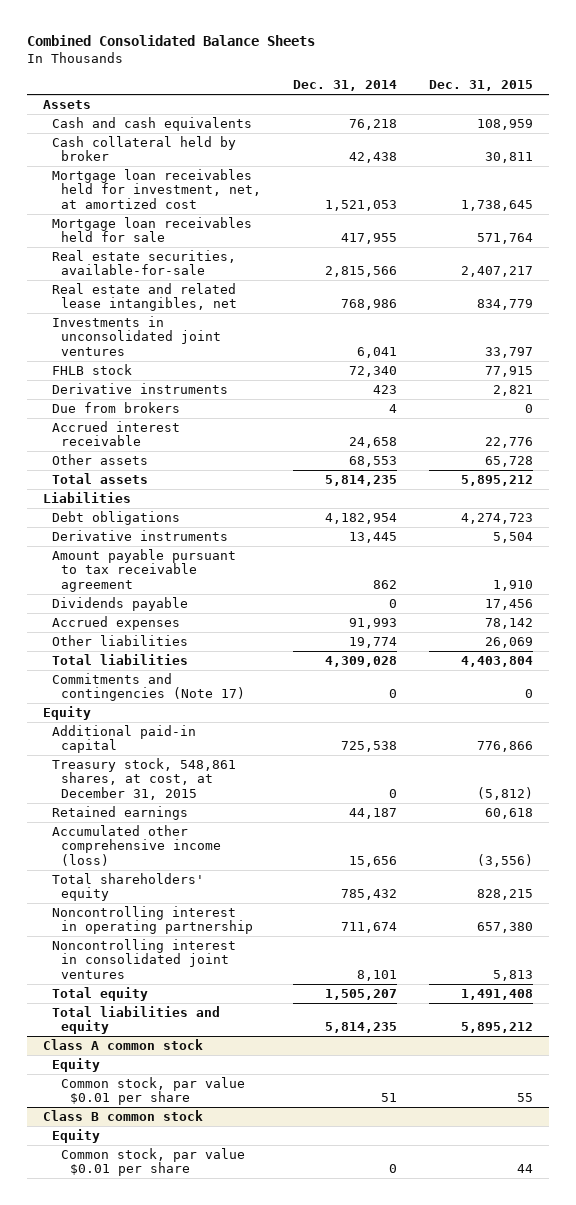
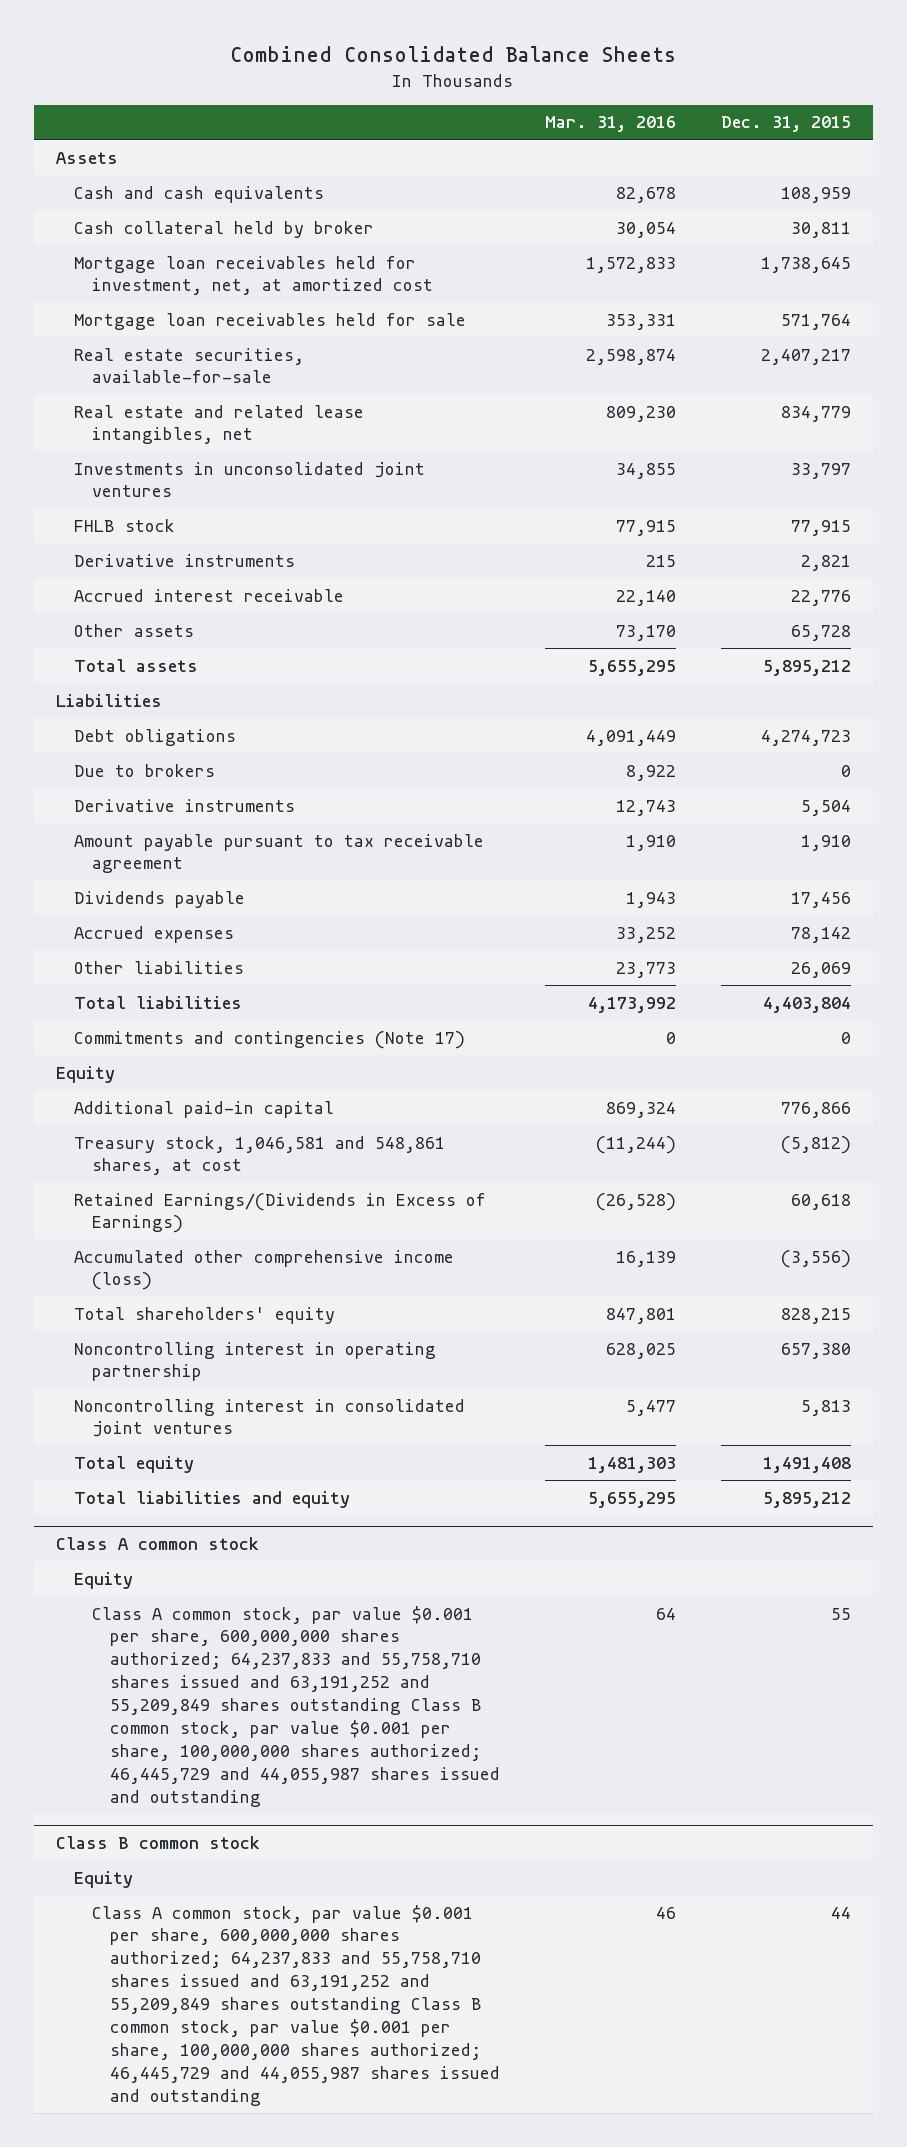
- | Dec. 31, 2014 | Dec. 31, 2015
+ | Mar. 31, 2016 | Dec. 31, 2015
- Due from brokers | 4 | 0
+ Due to brokers | 8,922 | 0
- Treasury stock, 548,861 shares, at cost, at December 31, 2015 | 0 | (5,812)
- Retained earnings | 44,187 | 60,618
+ Treasury stock, 1,046,581 and 548,861 shares, at cost | (11,244) | (5,812)
+ Retained Earnings/(Dividends in Excess of Earnings) | (26,528) | 60,618
@ Class A common stock
- Common stock, par value $0.01 per share | 51 | 55
+ Class A common stock, par value $0.001 per share, 600,000,000 shares authorized; 64,237,833 and 55,758,710 shares issued and 63,191,252 and 55,209,849 shares outstanding Class B common stock, par value $0.001 per share, 100,000,000 shares authorized; 46,445,729 and 44,055,987 shares issued and outstanding | 64 | 55
@ Class B common stock
- Common stock, par value $0.01 per share | 0 | 44
+ Class A common stock, par value $0.001 per share, 600,000,000 shares authorized; 64,237,833 and 55,758,710 shares issued and 63,191,252 and 55,209,849 shares outstanding Class B common stock, par value $0.001 per share, 100,000,000 shares authorized; 46,445,729 and 44,055,987 shares issued and outstanding | 46 | 44

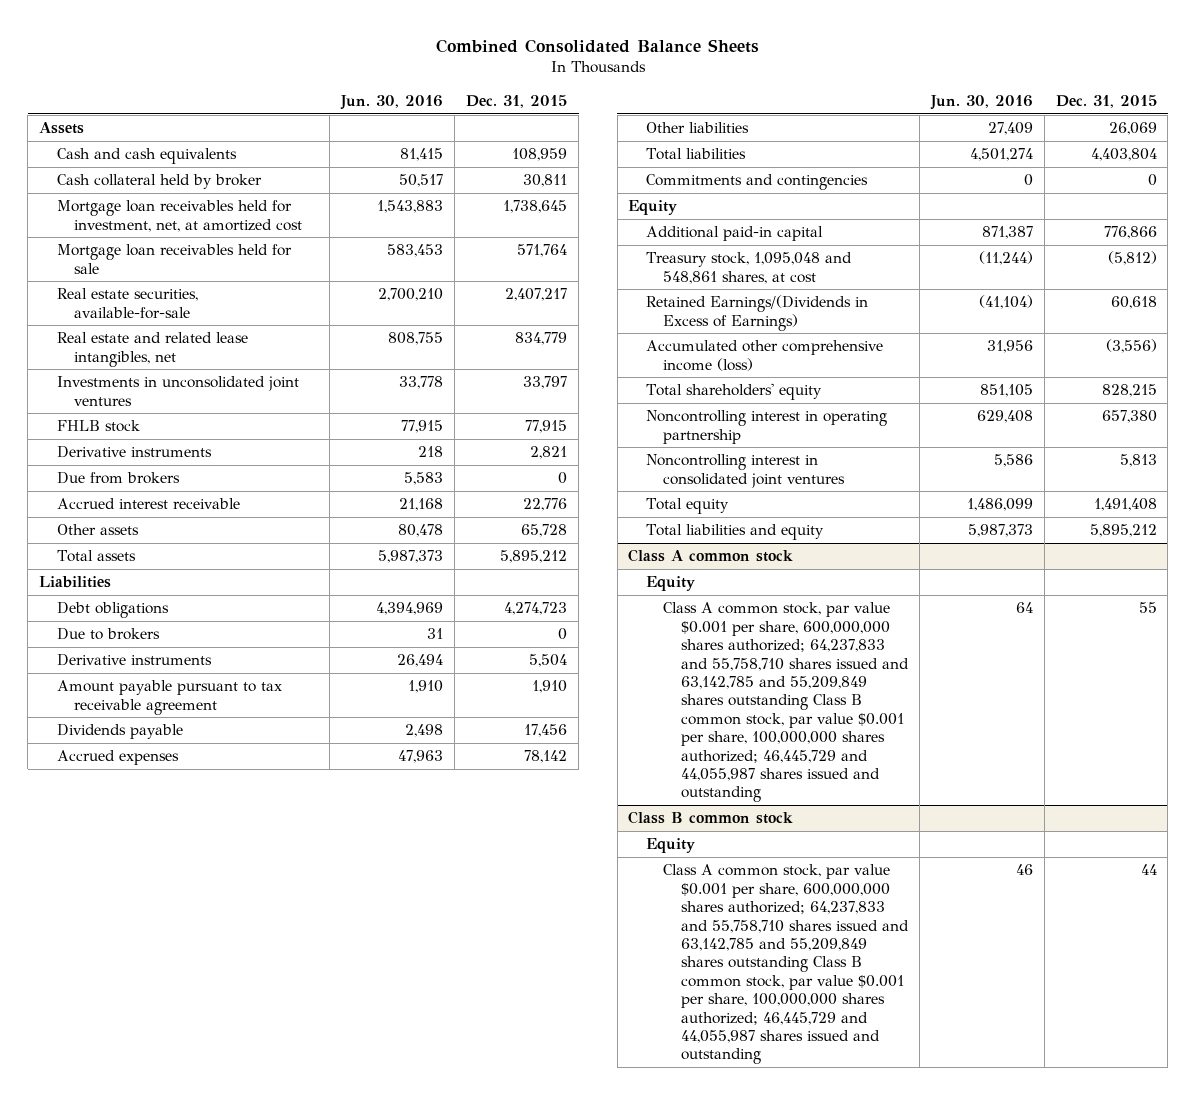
- | Mar. 31, 2016 | Dec. 31, 2015
+ | Jun. 30, 2016 | Dec. 31, 2015
+ Due from brokers | 5,583 | 0
- Commitments and contingencies (Note 17) | 0 | 0
+ Commitments and contingencies | 0 | 0
- Treasury stock, 1,046,581 and 548,861 shares, at cost | (11,244) | (5,812)
+ Treasury stock, 1,095,048 and 548,861 shares, at cost | (11,244) | (5,812)
@ Class A common stock
- Class A common stock, par value $0.001 per share, 600,000,000 shares authorized; 64,237,833 and 55,758,710 shares issued and 63,191,252 and 55,209,849 shares outstanding Class B common stock, par value $0.001 per share, 100,000,000 shares authorized; 46,445,729 and 44,055,987 shares issued and outstanding | 64 | 55
+ Class A common stock, par value $0.001 per share, 600,000,000 shares authorized; 64,237,833 and 55,758,710 shares issued and 63,142,785 and 55,209,849 shares outstanding Class B common stock, par value $0.001 per share, 100,000,000 shares authorized; 46,445,729 and 44,055,987 shares issued and outstanding | 64 | 55
@ Class B common stock
- Class A common stock, par value $0.001 per share, 600,000,000 shares authorized; 64,237,833 and 55,758,710 shares issued and 63,191,252 and 55,209,849 shares outstanding Class B common stock, par value $0.001 per share, 100,000,000 shares authorized; 46,445,729 and 44,055,987 shares issued and outstanding | 46 | 44
+ Class A common stock, par value $0.001 per share, 600,000,000 shares authorized; 64,237,833 and 55,758,710 shares issued and 63,142,785 and 55,209,849 shares outstanding Class B common stock, par value $0.001 per share, 100,000,000 shares authorized; 46,445,729 and 44,055,987 shares issued and outstanding | 46 | 44

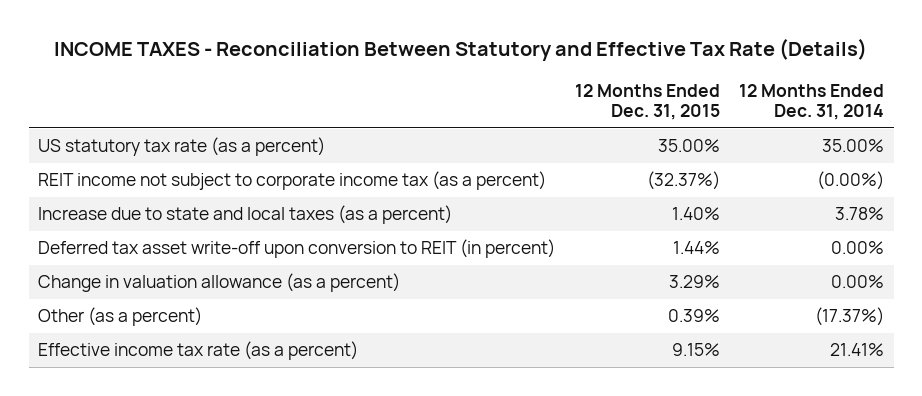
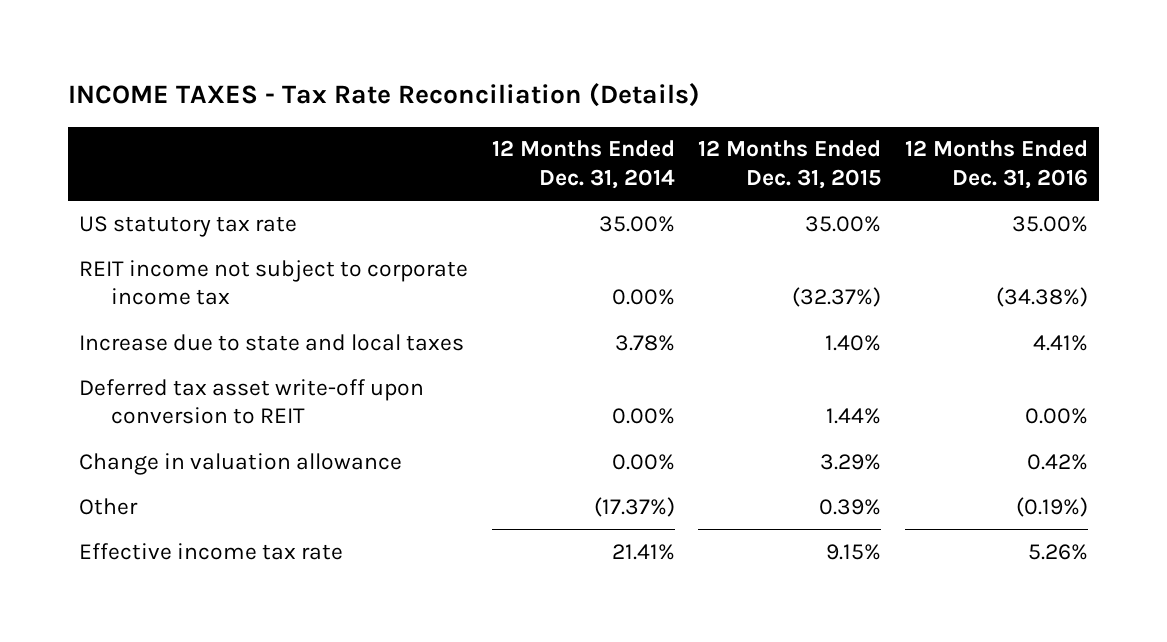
- INCOME TAXES - Reconciliation Between Statutory and Effective Tax Rate (Details)
+ INCOME TAXES - Tax Rate Reconciliation (Details)
- | 12 Months Ended Dec. 31, 2015 | 12 Months Ended Dec. 31, 2014
+ | 12 Months Ended Dec. 31, 2014 | 12 Months Ended Dec. 31, 2015 | 12 Months Ended Dec. 31, 2016
- US statutory tax rate (as a percent) | 35.00% | 35.00%
- REIT income not subject to corporate income tax (as a percent) | (32.37%) | (0.00%)
- Increase due to state and local taxes (as a percent) | 1.40% | 3.78%
- Deferred tax asset write-off upon conversion to REIT (in percent) | 1.44% | 0.00%
- Change in valuation allowance (as a percent) | 3.29% | 0.00%
- Other (as a percent) | 0.39% | (17.37%)
- Effective income tax rate (as a percent) | 9.15% | 21.41%
+ US statutory tax rate | 35.00% | 35.00% | 35.00%
+ REIT income not subject to corporate income tax | 0.00% | (32.37%) | (34.38%)
+ Increase due to state and local taxes | 3.78% | 1.40% | 4.41%
+ Deferred tax asset write-off upon conversion to REIT | 0.00% | 1.44% | 0.00%
+ Change in valuation allowance | 0.00% | 3.29% | 0.42%
+ Other | (17.37%) | 0.39% | (0.19%)
+ Effective income tax rate | 21.41% | 9.15% | 5.26%

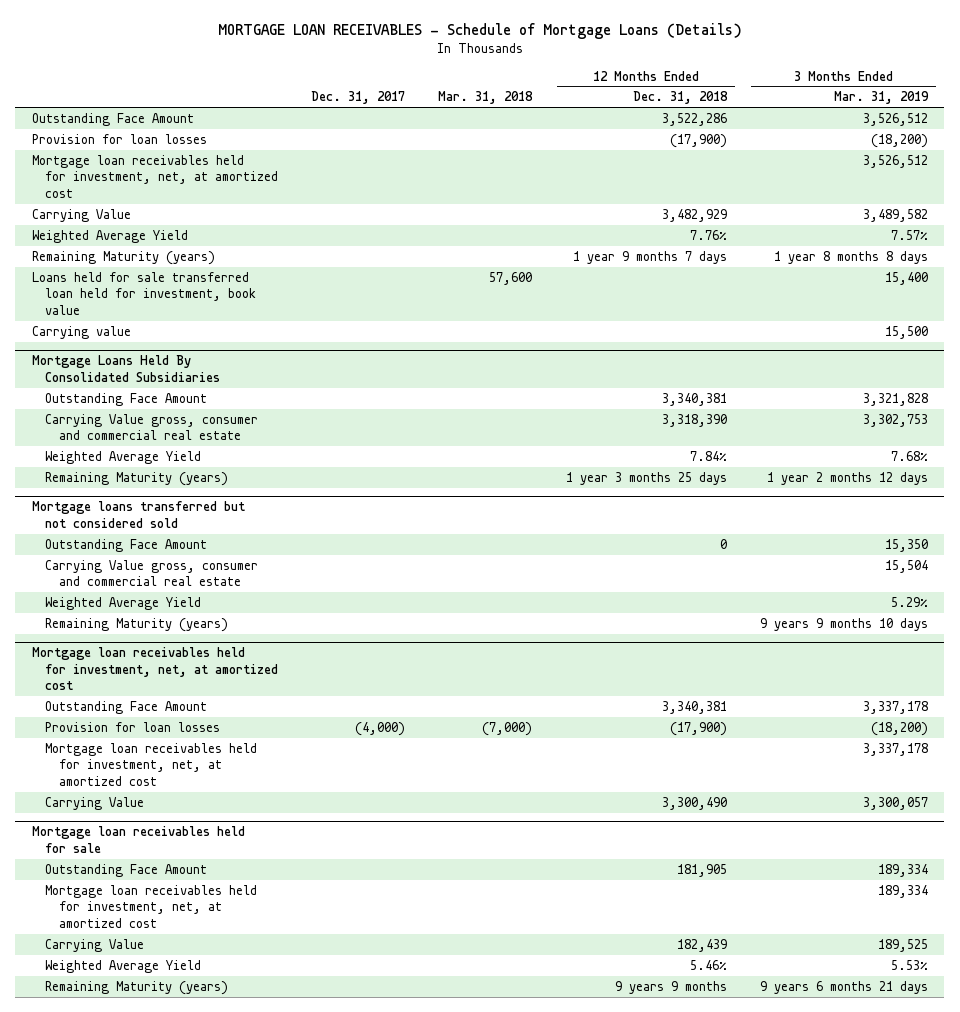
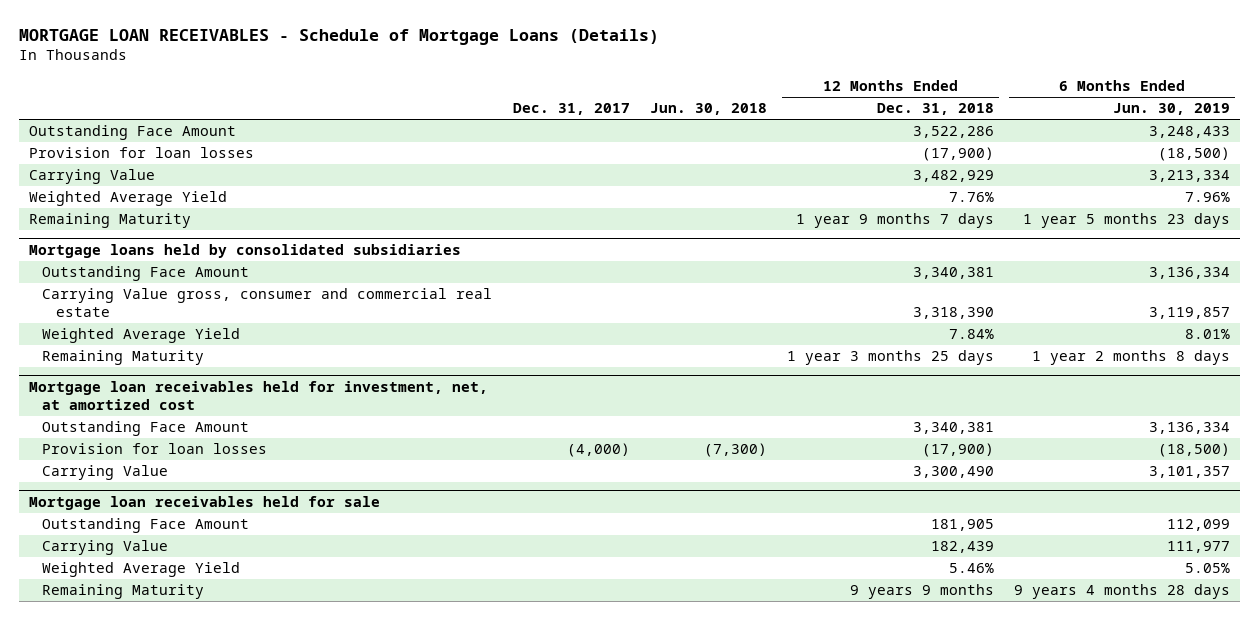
- | Dec. 31, 2017 | Mar. 31, 2018 | 12 Months Ended Dec. 31, 2018 | 3 Months Ended Mar. 31, 2019
+ | Dec. 31, 2017 | Jun. 30, 2018 | 12 Months Ended Dec. 31, 2018 | 6 Months Ended Jun. 30, 2019
- Mortgage loan receivables held for investment, net, at amortized cost | | | | 3,526,512
- Remaining Maturity (years) | | | 1 year 9 months 7 days | 1 year 8 months 8 days
- Loans held for sale transferred loan held for investment, book value | | 57,600 | | 15,400
- Carrying value | | | | 15,500
- Mortgage Loans Held By Consolidated Subsidiaries
+ Remaining Maturity | | | 1 year 9 months 7 days | 1 year 5 months 23 days
+ Mortgage loans held by consolidated subsidiaries
- Remaining Maturity (years) | | | 1 year 3 months 25 days | 1 year 2 months 12 days
- Mortgage loans transferred but not considered sold
- Outstanding Face Amount | | | 0 | 15,350
- Carrying Value gross, consumer and commercial real estate | | | | 15,504
- Weighted Average Yield | | | | 5.29%
- Remaining Maturity (years) | | | | 9 years 9 months 10 days
+ Remaining Maturity | | | 1 year 3 months 25 days | 1 year 2 months 8 days
@ Mortgage loan receivables held for investment, net, at amortized cost
- Mortgage loan receivables held for investment, net, at amortized cost | | | | 3,337,178
@ Mortgage loan receivables held for sale
- Mortgage loan receivables held for investment, net, at amortized cost | | | | 189,334
- Remaining Maturity (years) | | | 9 years 9 months | 9 years 6 months 21 days
+ Remaining Maturity | | | 9 years 9 months | 9 years 4 months 28 days

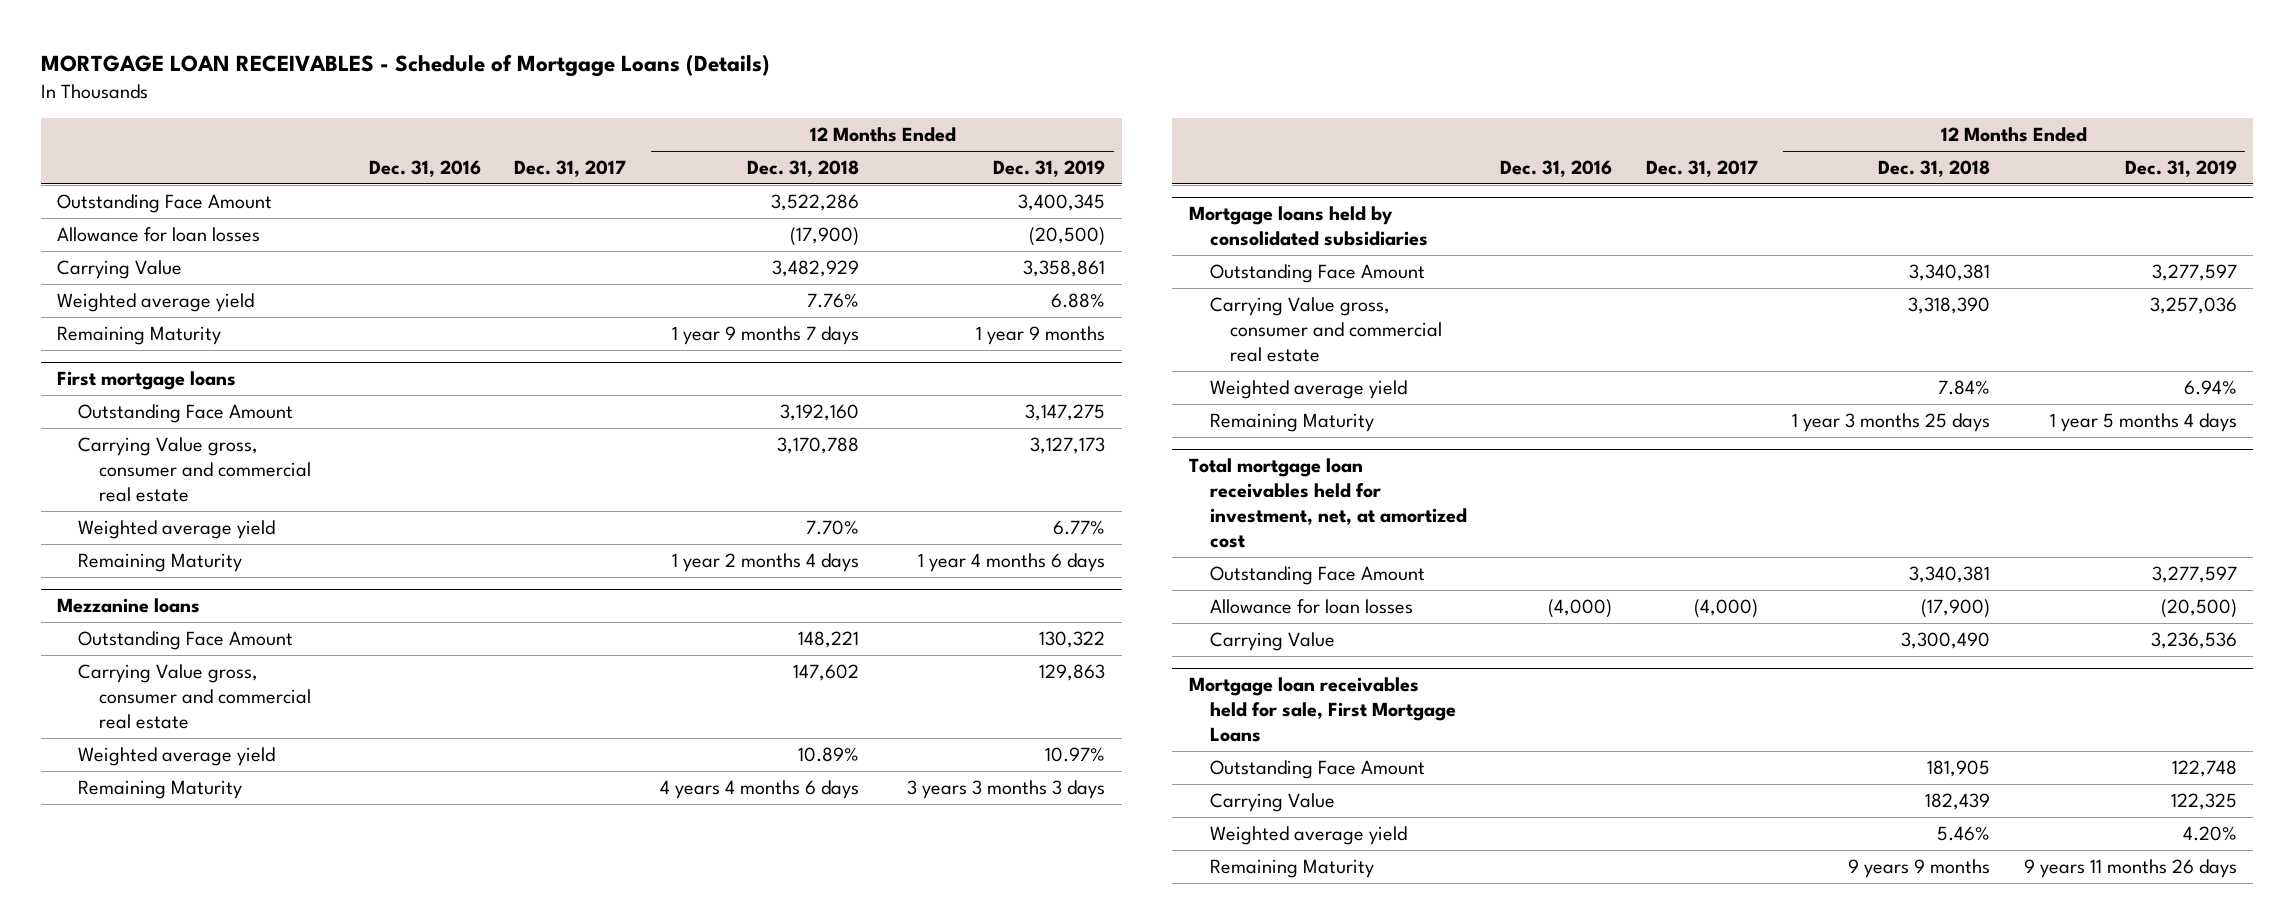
- | Dec. 31, 2017 | Jun. 30, 2018 | 12 Months Ended Dec. 31, 2018 | 6 Months Ended Jun. 30, 2019
+ | Dec. 31, 2016 | Dec. 31, 2017 | 12 Months Ended Dec. 31, 2018 | 12 Months Ended Dec. 31, 2019
- Provision for loan losses | | | (17,900) | (18,500)
+ Allowance for loan losses | | | (17,900) | (20,500)
- Weighted Average Yield | | | 7.76% | 7.96%
+ Weighted average yield | | | 7.76% | 6.88%
+ First mortgage loans
+ Outstanding Face Amount | | | 3,192,160 | 3,147,275
+ Carrying Value gross, consumer and commercial real estate | | | 3,170,788 | 3,127,173
+ Weighted average yield | | | 7.70% | 6.77%
+ Remaining Maturity | | | 1 year 2 months 4 days | 1 year 4 months 6 days
+ Mezzanine loans
+ Outstanding Face Amount | | | 148,221 | 130,322
+ Carrying Value gross, consumer and commercial real estate | | | 147,602 | 129,863
+ Weighted average yield | | | 10.89% | 10.97%
+ Remaining Maturity | | | 4 years 4 months 6 days | 3 years 3 months 3 days
@ Mortgage loans held by consolidated subsidiaries
- Weighted Average Yield | | | 7.84% | 8.01%
+ Weighted average yield | | | 7.84% | 6.94%
- Mortgage loan receivables held for investment, net, at amortized cost
+ Total mortgage loan receivables held for investment, net, at amortized cost
- Provision for loan losses | (4,000) | (7,300) | (17,900) | (18,500)
+ Allowance for loan losses | (4,000) | (4,000) | (17,900) | (20,500)
- Mortgage loan receivables held for sale
+ Mortgage loan receivables held for sale, First Mortgage Loans
- Weighted Average Yield | | | 5.46% | 5.05%
+ Weighted average yield | | | 5.46% | 4.20%

